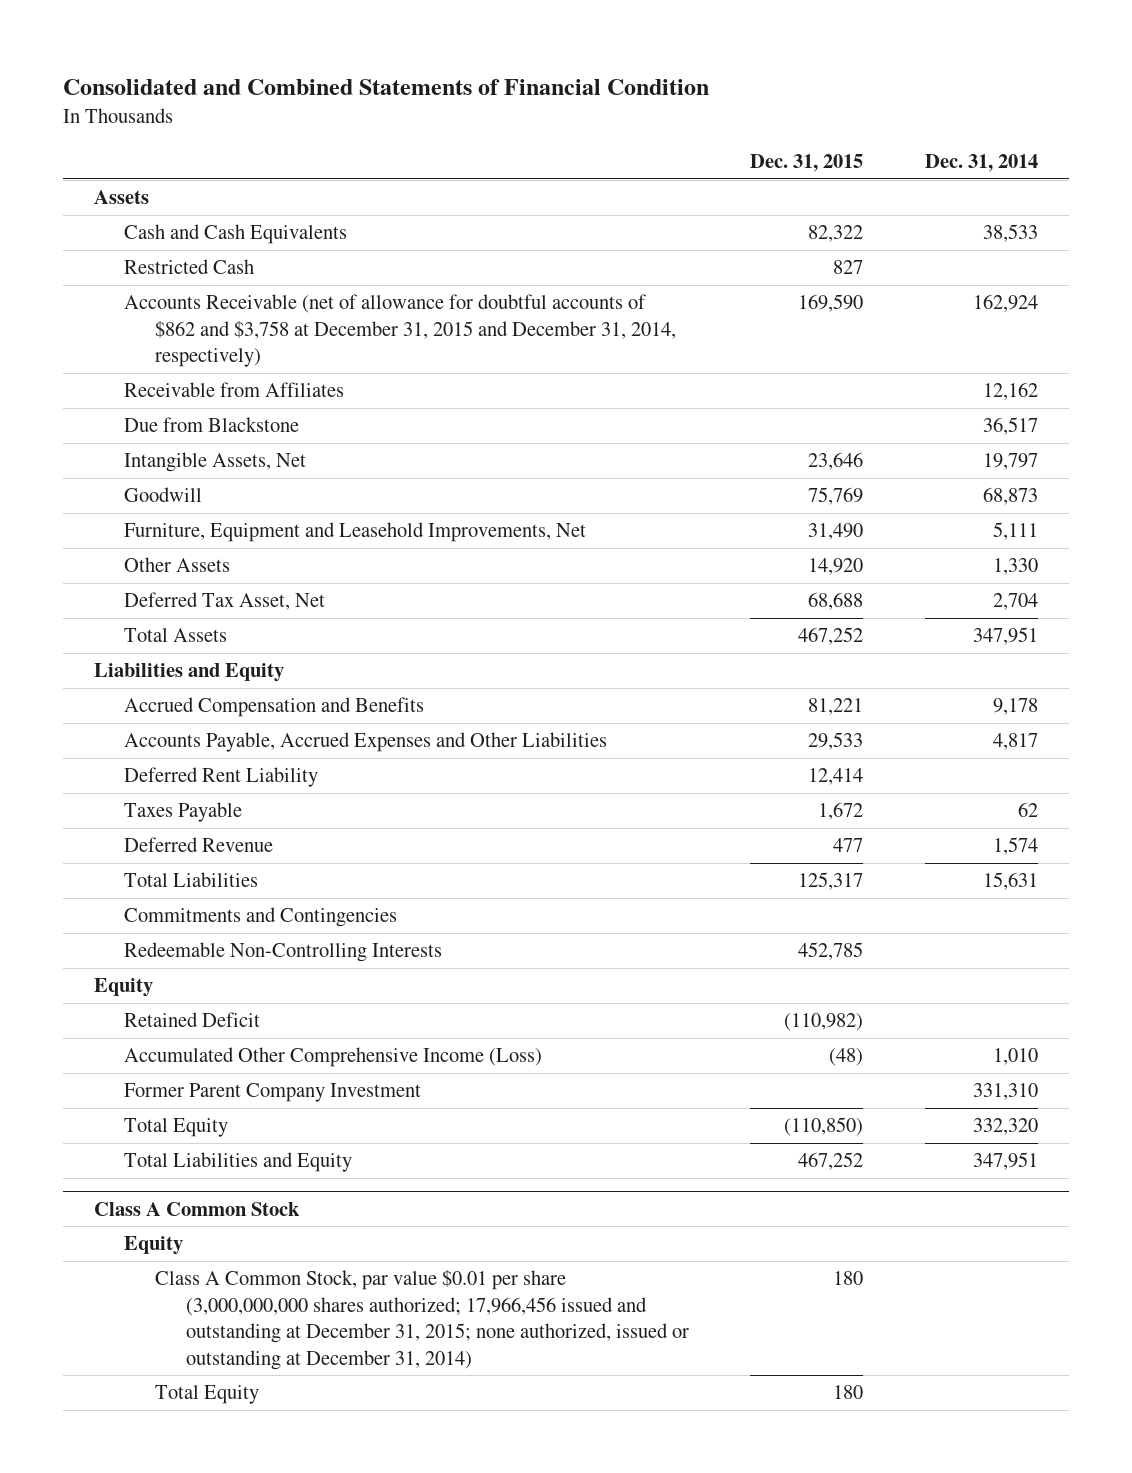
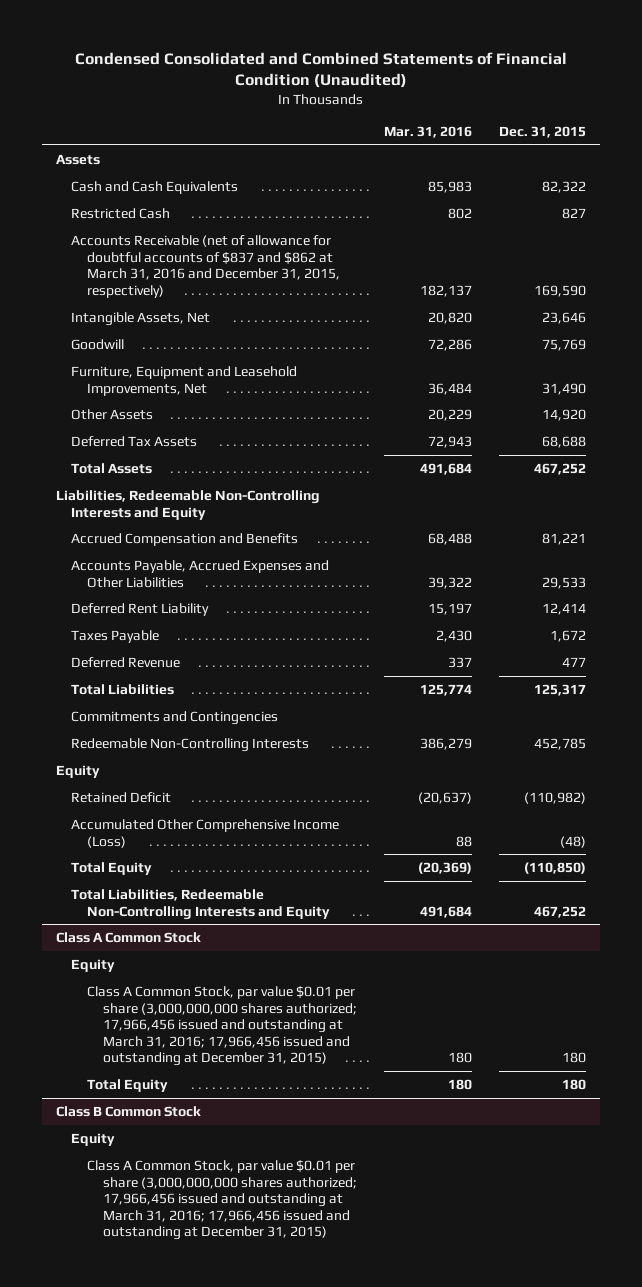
- Consolidated and Combined Statements of Financial Condition
+ Condensed Consolidated and Combined Statements of Financial Condition (Unaudited)
- | Dec. 31, 2015 | Dec. 31, 2014
+ | Mar. 31, 2016 | Dec. 31, 2015
- Accounts Receivable (net of allowance for doubtful accounts of $862 and $3,758 at December 31, 2015 and December 31, 2014, respectively) | 169,590 | 162,924
- Receivable from Affiliates | | 12,162
- Due from Blackstone | | 36,517
+ Accounts Receivable (net of allowance for doubtful accounts of $837 and $862 at March 31, 2016 and December 31, 2015, respectively) | 182,137 | 169,590
- Deferred Tax Asset, Net | 68,688 | 2,704
+ Deferred Tax Assets | 72,943 | 68,688
- Liabilities and Equity
+ Liabilities, Redeemable Non-Controlling Interests and Equity
- Former Parent Company Investment | | 331,310
- Total Liabilities and Equity | 467,252 | 347,951
+ Total Liabilities, Redeemable Non-Controlling Interests and Equity | 491,684 | 467,252
@ Class A Common Stock
- Class A Common Stock, par value $0.01 per share (3,000,000,000 shares authorized; 17,966,456 issued and outstanding at December 31, 2015; none authorized, issued or outstanding at December 31, 2014) | 180 |
+ Class A Common Stock, par value $0.01 per share (3,000,000,000 shares authorized; 17,966,456 issued and outstanding at March 31, 2016; 17,966,456 issued and outstanding at December 31, 2015) | 180 | 180
+ Class B Common Stock
+ Equity
+ Class A Common Stock, par value $0.01 per share (3,000,000,000 shares authorized; 17,966,456 issued and outstanding at March 31, 2016; 17,966,456 issued and outstanding at December 31, 2015)

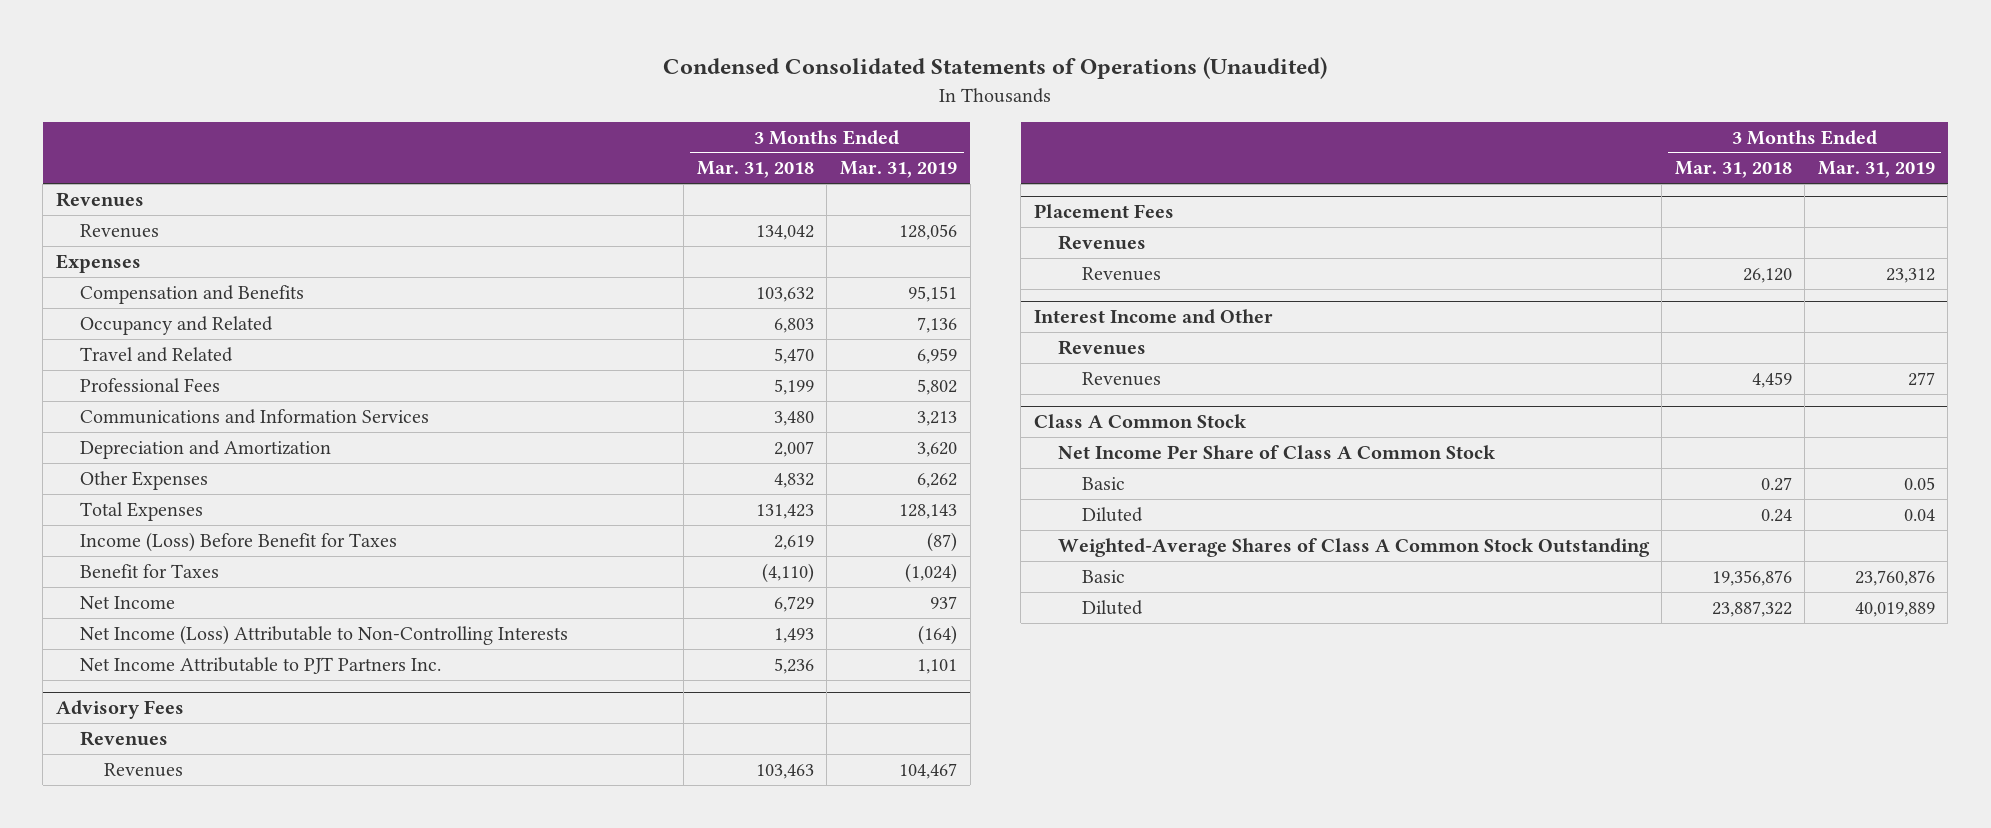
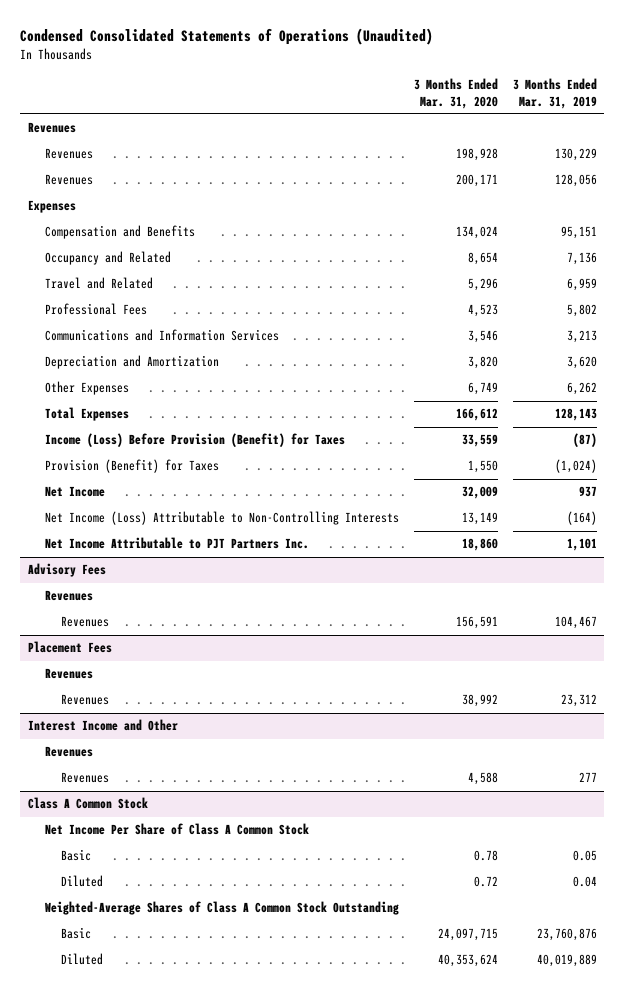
- | 3 Months Ended Mar. 31, 2018 | 3 Months Ended Mar. 31, 2019
+ | 3 Months Ended Mar. 31, 2020 | 3 Months Ended Mar. 31, 2019
+ Revenues | 198,928 | 130,229
- Income (Loss) Before Benefit for Taxes | 2,619 | (87)
- Benefit for Taxes | (4,110) | (1,024)
+ Income (Loss) Before Provision (Benefit) for Taxes | 33,559 | (87)
+ Provision (Benefit) for Taxes | 1,550 | (1,024)

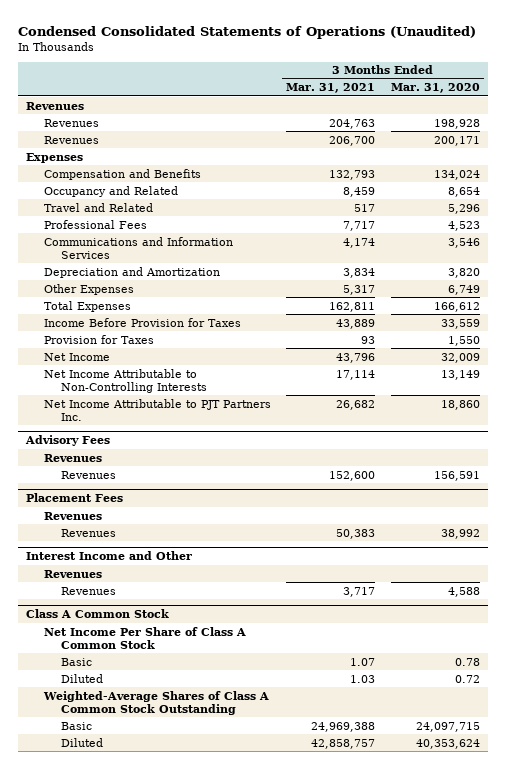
- | 3 Months Ended Mar. 31, 2020 | 3 Months Ended Mar. 31, 2019
+ | 3 Months Ended Mar. 31, 2021 | 3 Months Ended Mar. 31, 2020
- Income (Loss) Before Provision (Benefit) for Taxes | 33,559 | (87)
- Provision (Benefit) for Taxes | 1,550 | (1,024)
+ Income Before Provision for Taxes | 43,889 | 33,559
+ Provision for Taxes | 93 | 1,550
- Net Income (Loss) Attributable to Non-Controlling Interests | 13,149 | (164)
+ Net Income Attributable to Non-Controlling Interests | 17,114 | 13,149

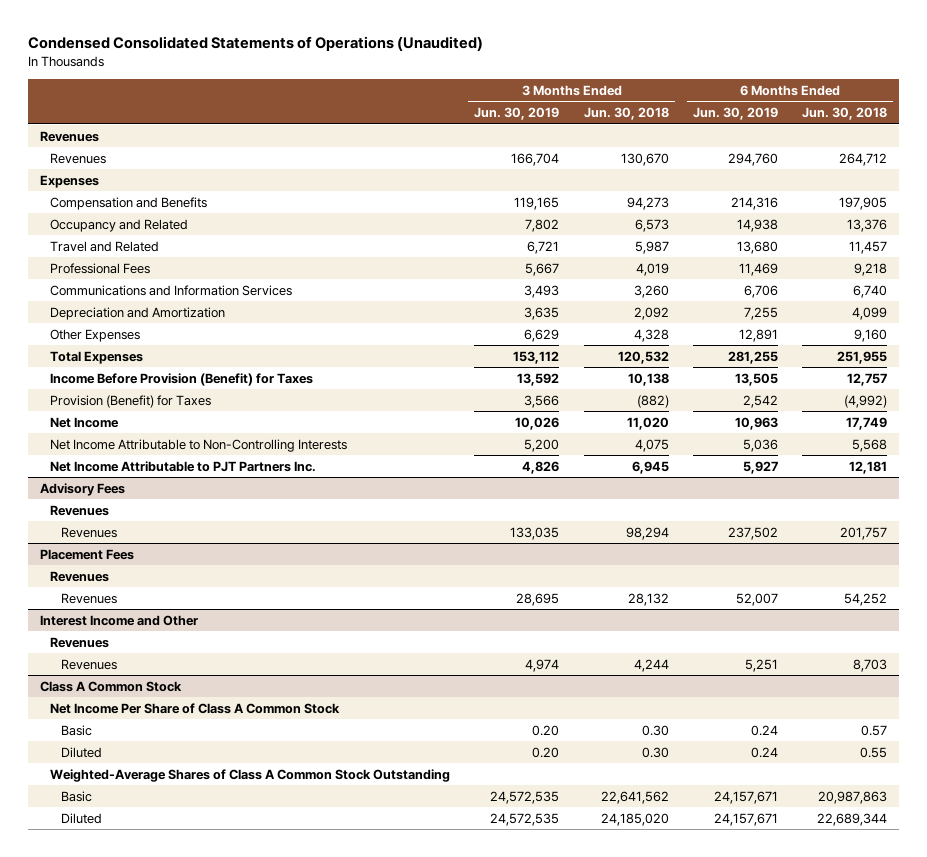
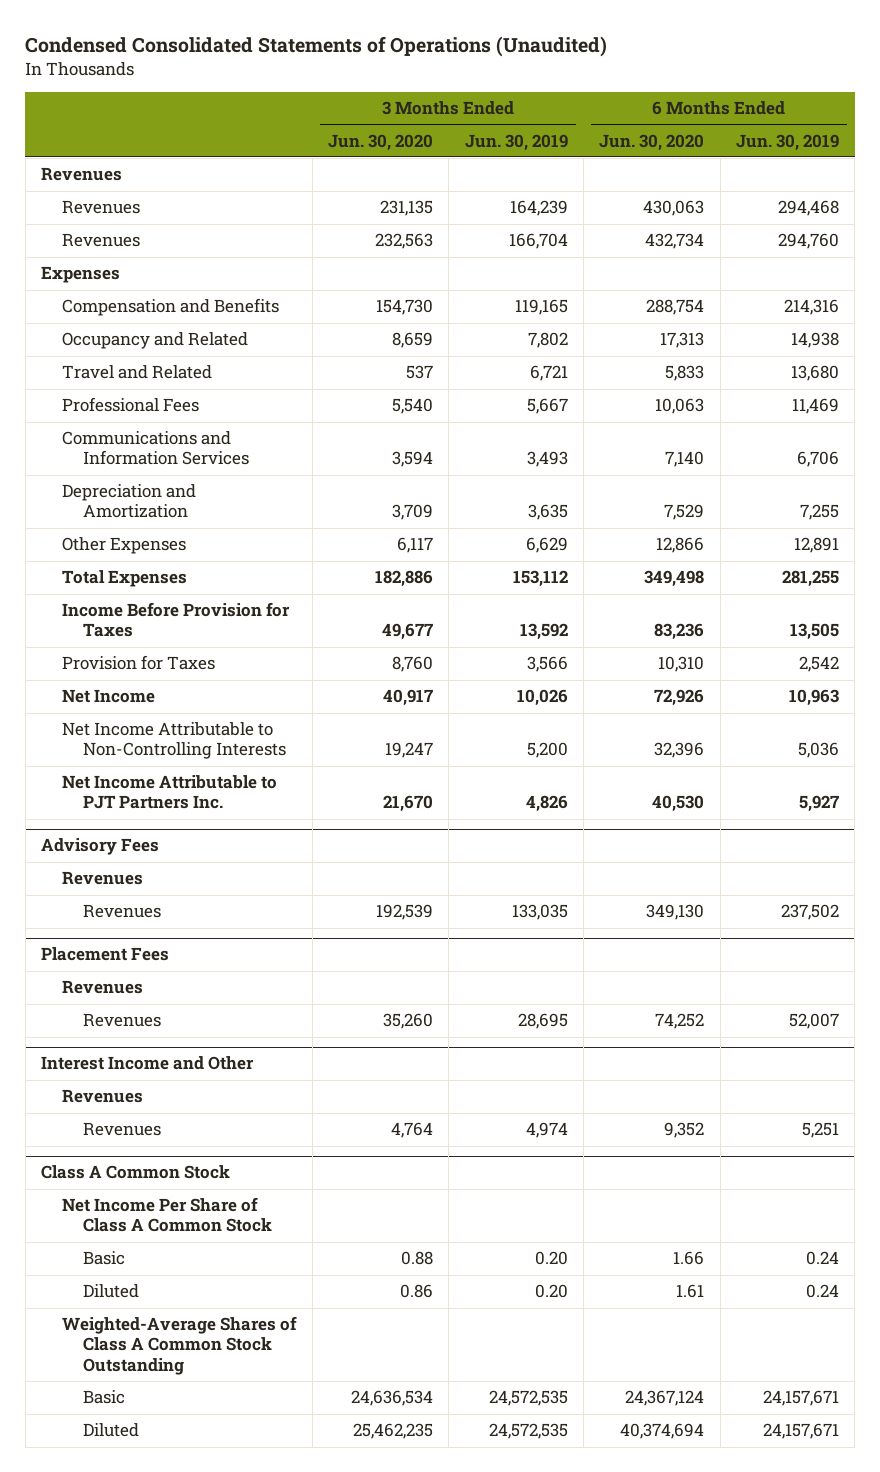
- | 3 Months Ended Jun. 30, 2019 | 3 Months Ended Jun. 30, 2018 | 6 Months Ended Jun. 30, 2019 | 6 Months Ended Jun. 30, 2018
+ | 3 Months Ended Jun. 30, 2020 | 3 Months Ended Jun. 30, 2019 | 6 Months Ended Jun. 30, 2020 | 6 Months Ended Jun. 30, 2019
+ Revenues | 231,135 | 164,239 | 430,063 | 294,468
- Income Before Provision (Benefit) for Taxes | 13,592 | 10,138 | 13,505 | 12,757
- Provision (Benefit) for Taxes | 3,566 | (882) | 2,542 | (4,992)
+ Income Before Provision for Taxes | 49,677 | 13,592 | 83,236 | 13,505
+ Provision for Taxes | 8,760 | 3,566 | 10,310 | 2,542

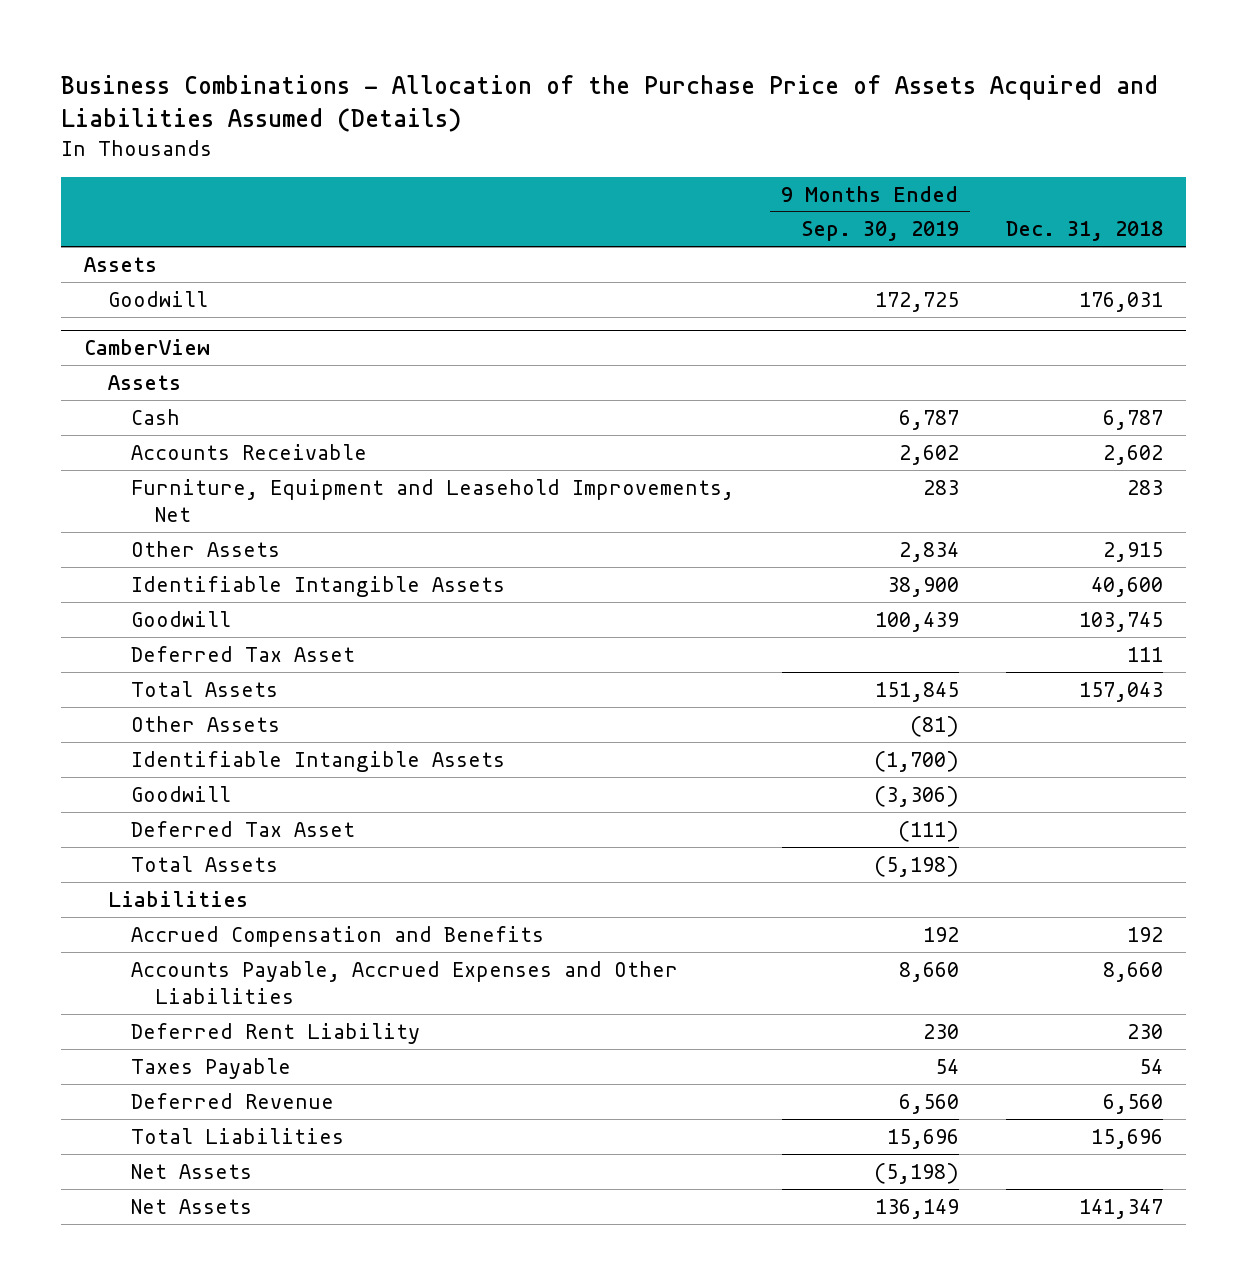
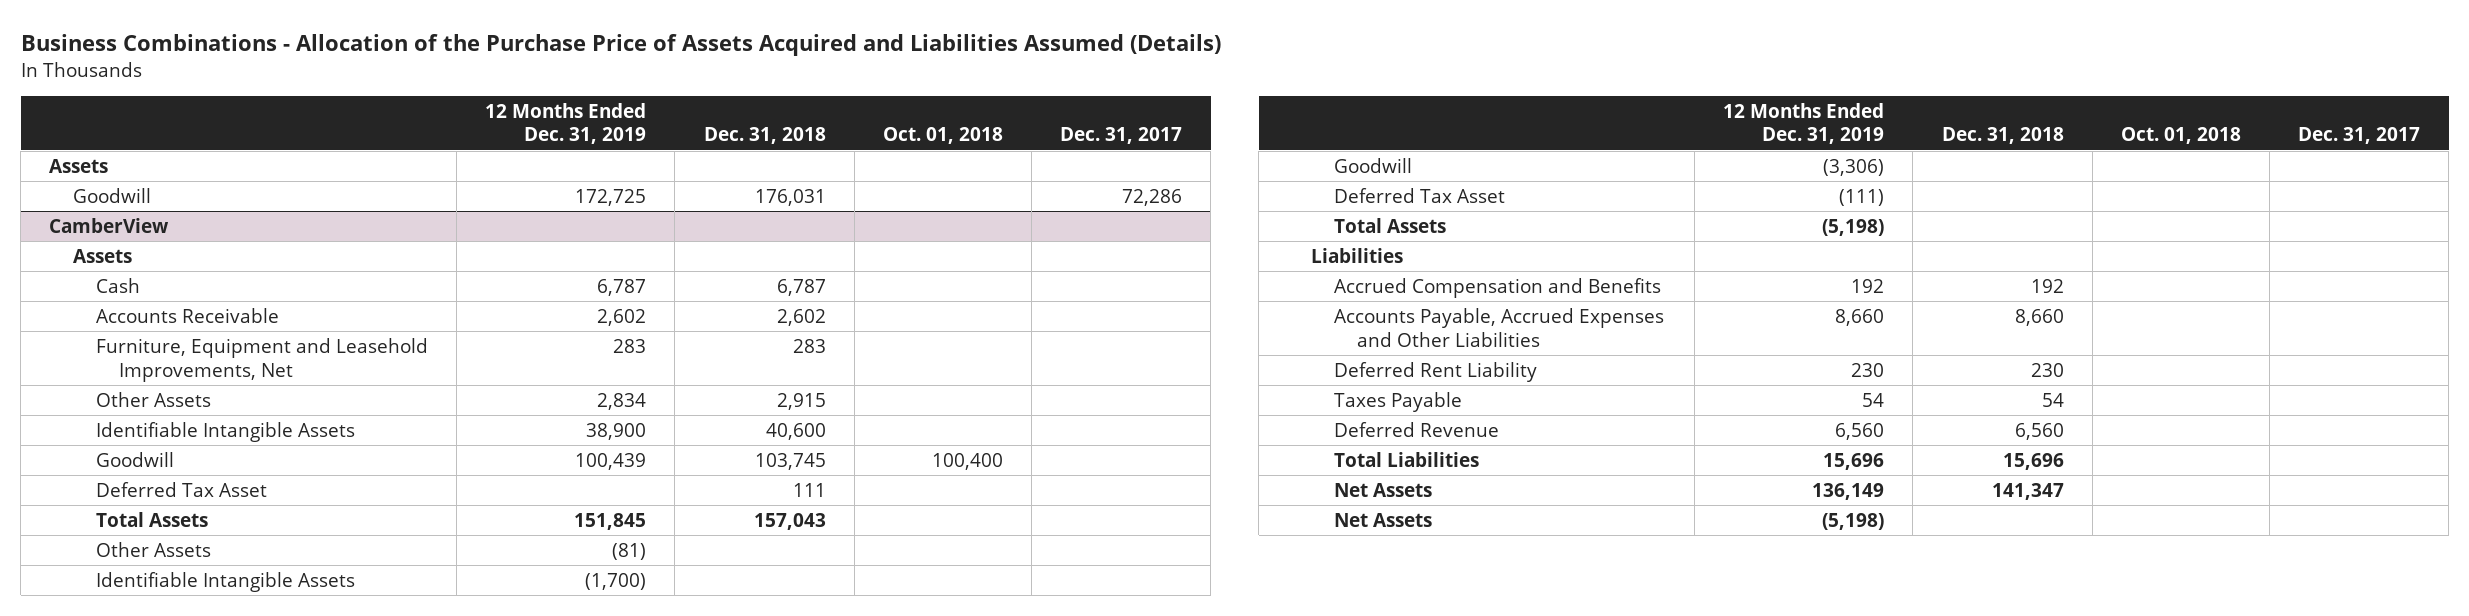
- | 9 Months Ended Sep. 30, 2019 | Dec. 31, 2018
+ | 12 Months Ended Dec. 31, 2019 | Dec. 31, 2018 | Oct. 01, 2018 | Dec. 31, 2017
@ CamberView
moved down: Net Assets | (5,198) | | |

